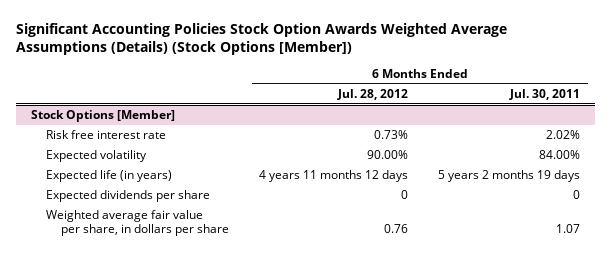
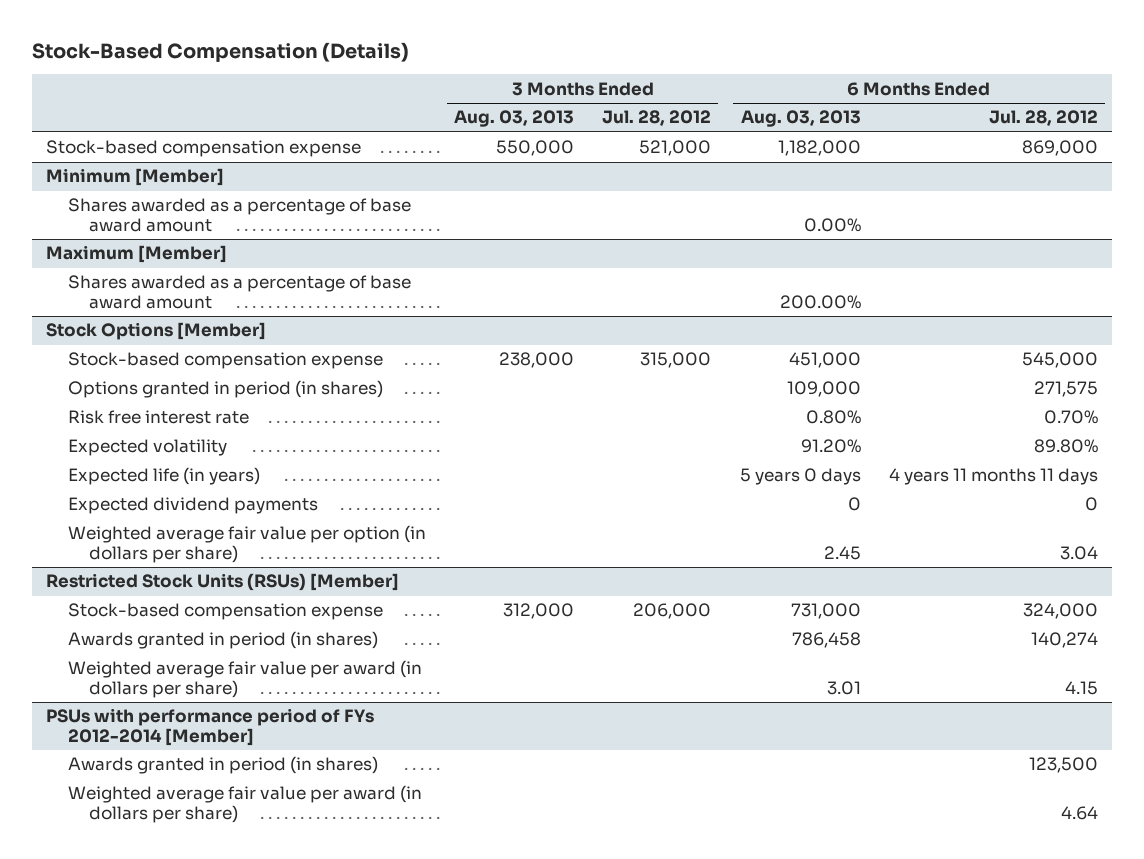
- Significant Accounting Policies Stock Option Awards Weighted Average Assumptions (Details) (Stock Options [Member])
+ Stock-Based Compensation (Details)
- | 6 Months Ended Jul. 28, 2012 | 6 Months Ended Jul. 30, 2011
+ | 3 Months Ended Aug. 03, 2013 | 3 Months Ended Jul. 28, 2012 | 6 Months Ended Aug. 03, 2013 | 6 Months Ended Jul. 28, 2012
+ Stock-based compensation expense | 550,000 | 521,000 | 1,182,000 | 869,000
+ Minimum [Member]
+ Shares awarded as a percentage of base award amount | | | 0.00% |
+ Maximum [Member]
+ Shares awarded as a percentage of base award amount | | | 200.00% |
@ Stock Options [Member]
- Risk free interest rate | 0.73% | 2.02%
- Expected volatility | 90.00% | 84.00%
- Expected life (in years) | 4 years 11 months 12 days | 5 years 2 months 19 days
- Expected dividends per share | 0 | 0
- Weighted average fair value per share, in dollars per share | 0.76 | 1.07
+ Stock-based compensation expense | 238,000 | 315,000 | 451,000 | 545,000
+ Options granted in period (in shares) | | | 109,000 | 271,575
+ Risk free interest rate | | | 0.80% | 0.70%
+ Expected volatility | | | 91.20% | 89.80%
+ Expected life (in years) | | | 5 years 0 days | 4 years 11 months 11 days
+ Expected dividend payments | | | 0 | 0
+ Weighted average fair value per option (in dollars per share) | | | 2.45 | 3.04
+ Restricted Stock Units (RSUs) [Member]
+ Stock-based compensation expense | 312,000 | 206,000 | 731,000 | 324,000
+ Awards granted in period (in shares) | | | 786,458 | 140,274
+ Weighted average fair value per award (in dollars per share) | | | 3.01 | 4.15
+ PSUs with performance period of FYs 2012-2014 [Member]
+ Awards granted in period (in shares) | | | | 123,500
+ Weighted average fair value per award (in dollars per share) | | | | 4.64

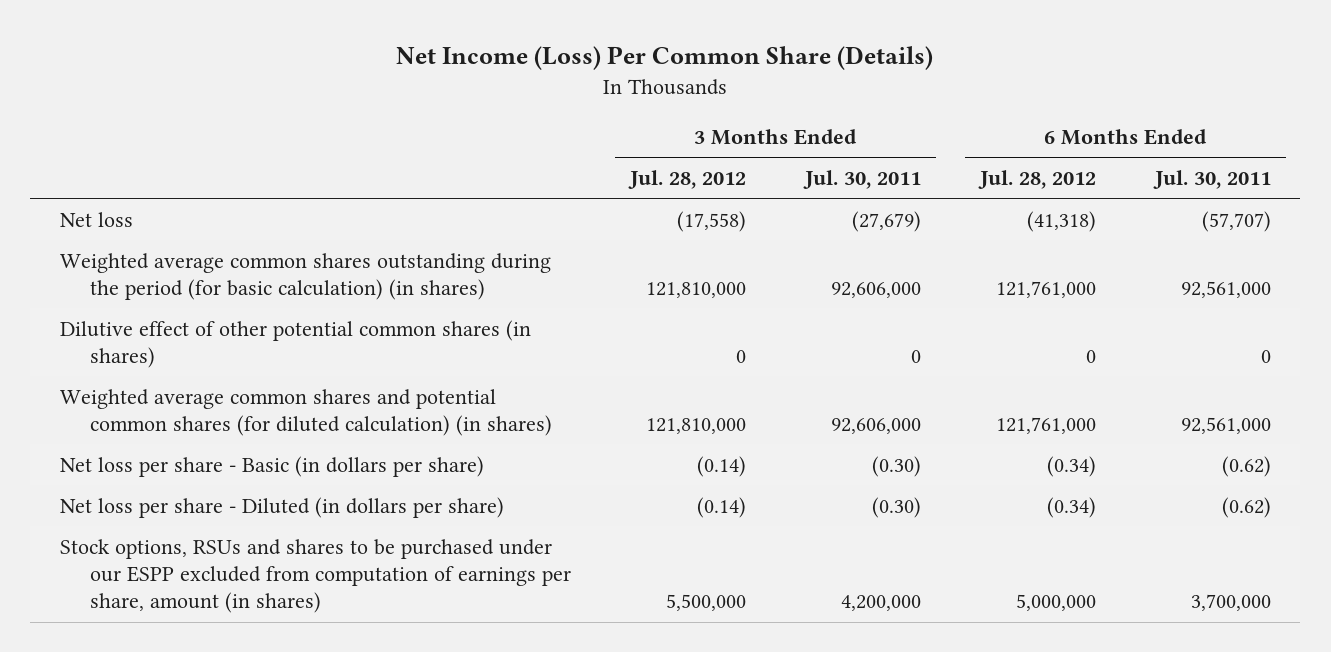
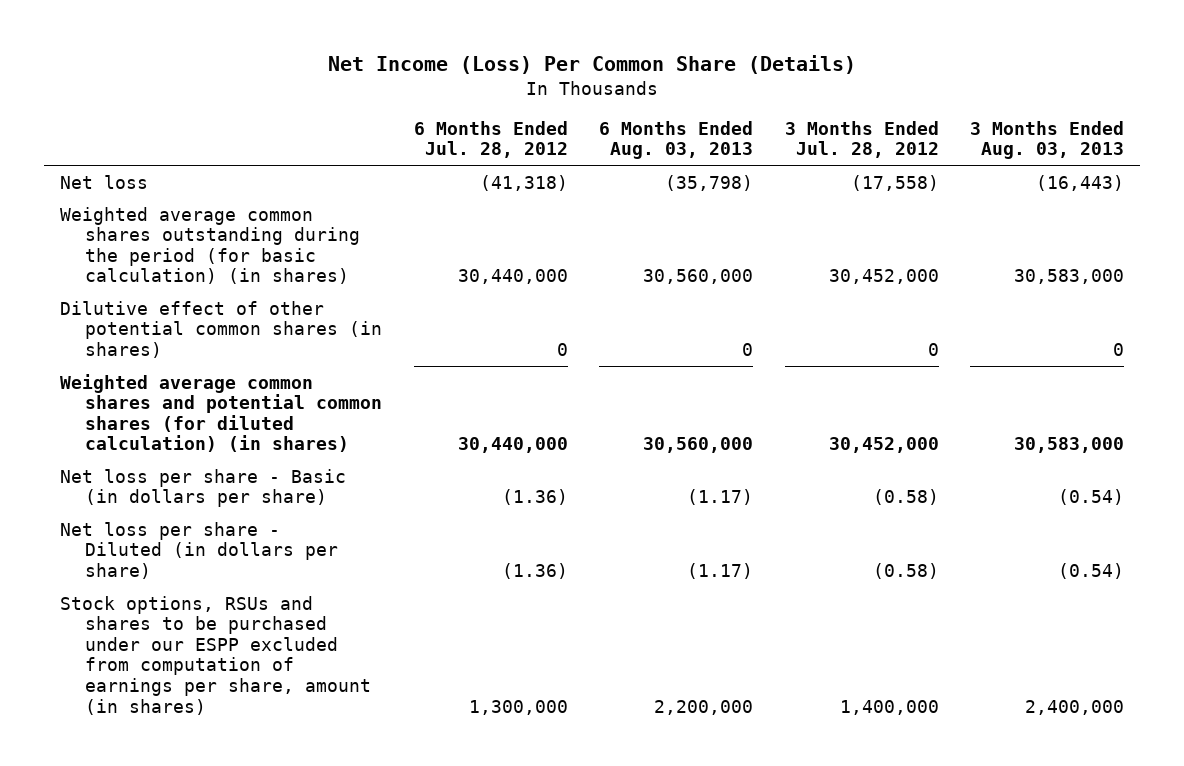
- | 3 Months Ended Jul. 28, 2012 | 3 Months Ended Jul. 30, 2011 | 6 Months Ended Jul. 28, 2012 | 6 Months Ended Jul. 30, 2011
+ | 6 Months Ended Jul. 28, 2012 | 6 Months Ended Aug. 03, 2013 | 3 Months Ended Jul. 28, 2012 | 3 Months Ended Aug. 03, 2013
- Weighted average common shares outstanding during the period (for basic calculation) (in shares) | 121,810,000 | 92,606,000 | 121,761,000 | 92,561,000
+ Weighted average common shares outstanding during the period (for basic calculation) (in shares) | 30,440,000 | 30,560,000 | 30,452,000 | 30,583,000
- Weighted average common shares and potential common shares (for diluted calculation) (in shares) | 121,810,000 | 92,606,000 | 121,761,000 | 92,561,000
- Net loss per share - Basic (in dollars per share) | (0.14) | (0.30) | (0.34) | (0.62)
- Net loss per share - Diluted (in dollars per share) | (0.14) | (0.30) | (0.34) | (0.62)
- Stock options, RSUs and shares to be purchased under our ESPP excluded from computation of earnings per share, amount (in shares) | 5,500,000 | 4,200,000 | 5,000,000 | 3,700,000
+ Weighted average common shares and potential common shares (for diluted calculation) (in shares) | 30,440,000 | 30,560,000 | 30,452,000 | 30,583,000
+ Net loss per share - Basic (in dollars per share) | (1.36) | (1.17) | (0.58) | (0.54)
+ Net loss per share - Diluted (in dollars per share) | (1.36) | (1.17) | (0.58) | (0.54)
+ Stock options, RSUs and shares to be purchased under our ESPP excluded from computation of earnings per share, amount (in shares) | 1,300,000 | 2,200,000 | 1,400,000 | 2,400,000

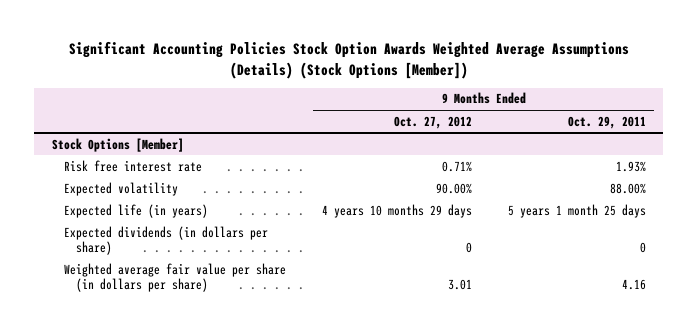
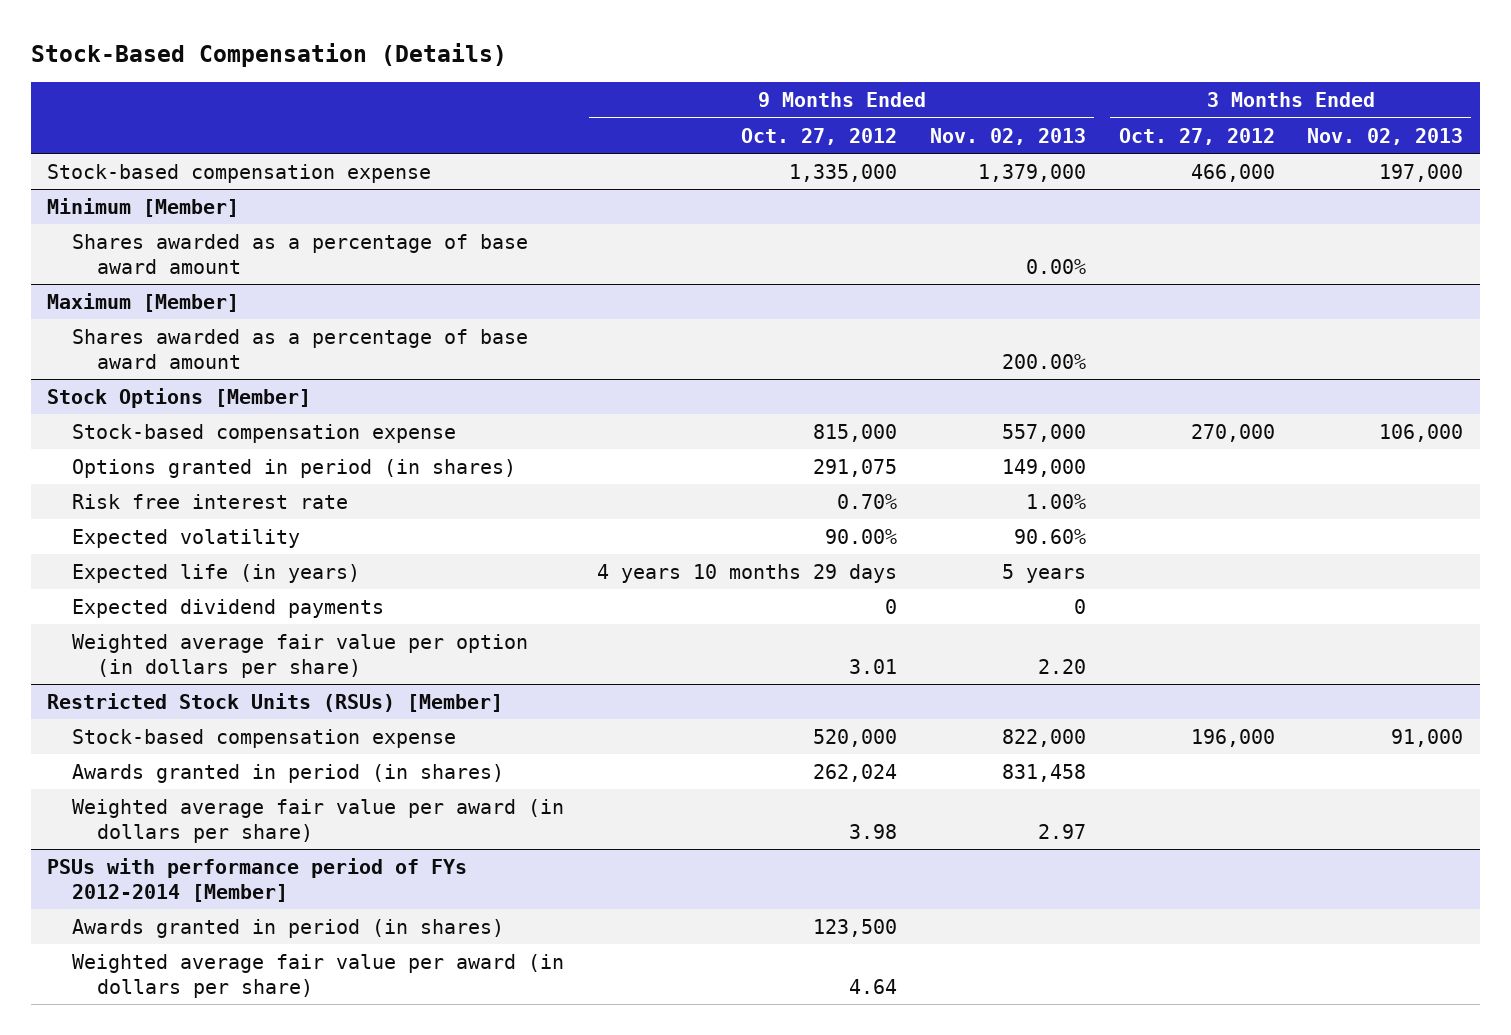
- Significant Accounting Policies Stock Option Awards Weighted Average Assumptions (Details) (Stock Options [Member])
+ Stock-Based Compensation (Details)
- | 9 Months Ended Oct. 27, 2012 | 9 Months Ended Oct. 29, 2011
+ | 9 Months Ended Oct. 27, 2012 | 9 Months Ended Nov. 02, 2013 | 3 Months Ended Oct. 27, 2012 | 3 Months Ended Nov. 02, 2013
+ Stock-based compensation expense | 1,335,000 | 1,379,000 | 466,000 | 197,000
+ Minimum [Member]
+ Shares awarded as a percentage of base award amount | | 0.00% | |
+ Maximum [Member]
+ Shares awarded as a percentage of base award amount | | 200.00% | |
@ Stock Options [Member]
- Risk free interest rate | 0.71% | 1.93%
+ Stock-based compensation expense | 815,000 | 557,000 | 270,000 | 106,000
+ Options granted in period (in shares) | 291,075 | 149,000 | |
+ Risk free interest rate | 0.70% | 1.00% | |
- Expected dividends (in dollars per share) | 0 | 0
- Weighted average fair value per share (in dollars per share) | 3.01 | 4.16
+ Expected dividend payments | 0 | 0 | |
+ Weighted average fair value per option (in dollars per share) | 3.01 | 2.20 | |
+ Restricted Stock Units (RSUs) [Member]
+ Stock-based compensation expense | 520,000 | 822,000 | 196,000 | 91,000
+ Awards granted in period (in shares) | 262,024 | 831,458 | |
+ Weighted average fair value per award (in dollars per share) | 3.98 | 2.97 | |
+ PSUs with performance period of FYs 2012-2014 [Member]
+ Awards granted in period (in shares) | 123,500 | | |
+ Weighted average fair value per award (in dollars per share) | 4.64 | | |

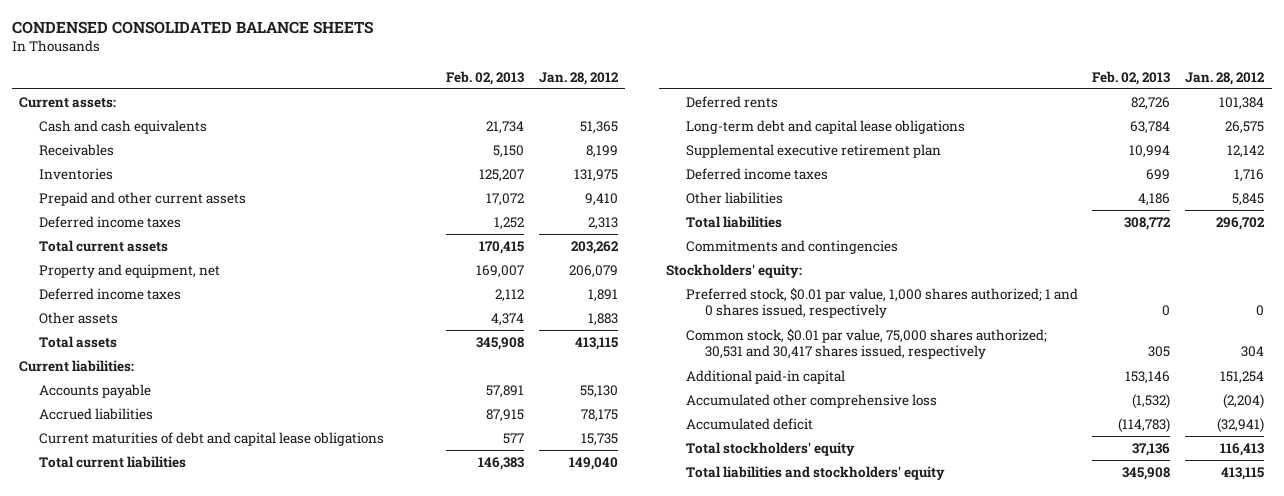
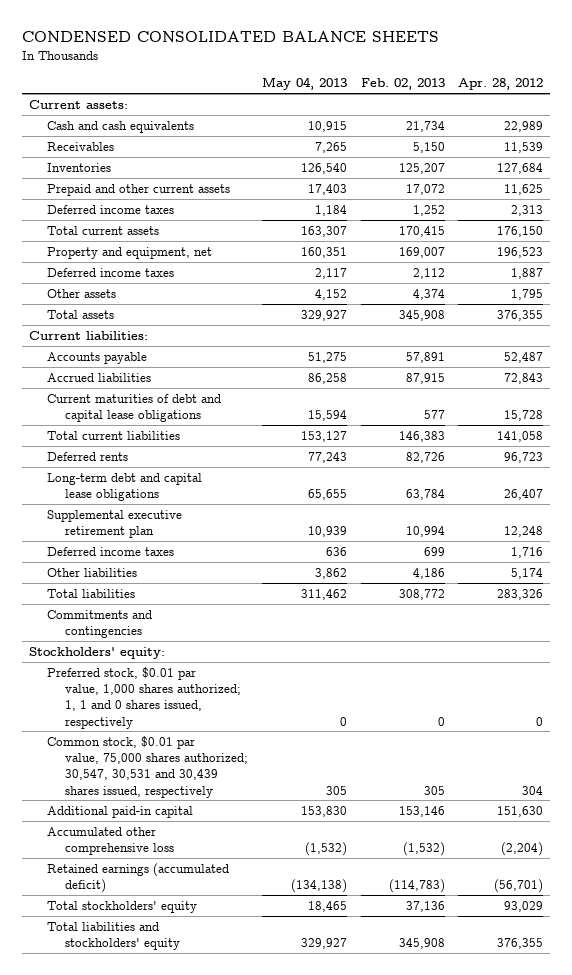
- | Feb. 02, 2013 | Jan. 28, 2012
+ | May 04, 2013 | Feb. 02, 2013 | Apr. 28, 2012
- Preferred stock, $0.01 par value, 1,000 shares authorized; 1 and 0 shares issued, respectively | 0 | 0
- Common stock, $0.01 par value, 75,000 shares authorized; 30,531 and 30,417 shares issued, respectively | 305 | 304
+ Preferred stock, $0.01 par value, 1,000 shares authorized; 1, 1 and 0 shares issued, respectively | 0 | 0 | 0
+ Common stock, $0.01 par value, 75,000 shares authorized; 30,547, 30,531 and 30,439 shares issued, respectively | 305 | 305 | 304
- Accumulated deficit | (114,783) | (32,941)
+ Retained earnings (accumulated deficit) | (134,138) | (114,783) | (56,701)

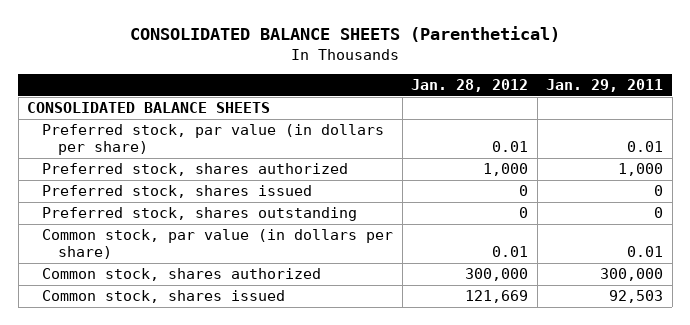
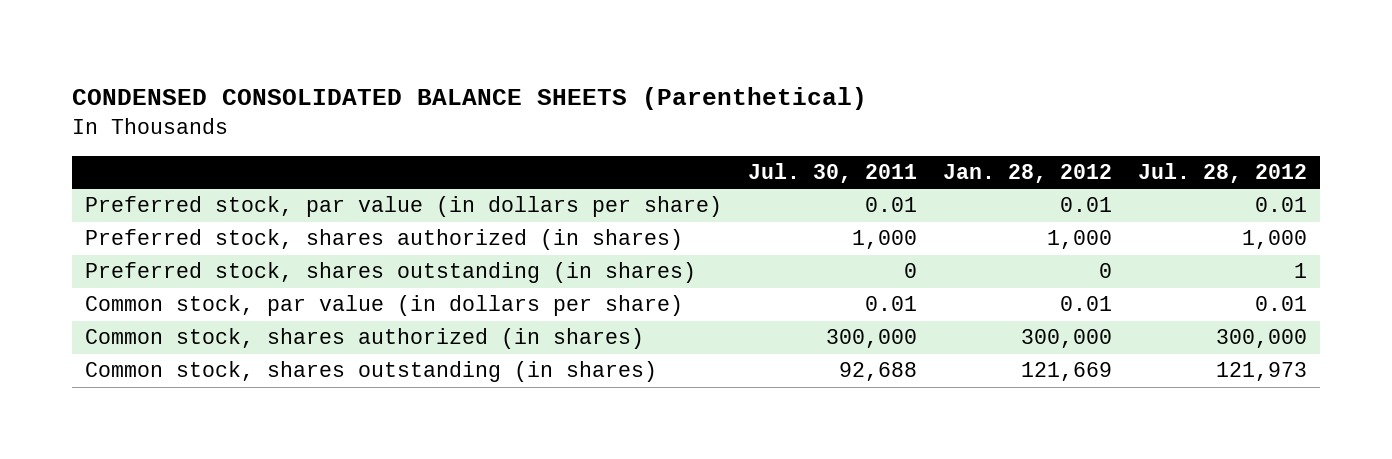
- CONSOLIDATED BALANCE SHEETS (Parenthetical)
+ CONDENSED CONSOLIDATED BALANCE SHEETS (Parenthetical)
- | Jan. 28, 2012 | Jan. 29, 2011
+ | Jul. 30, 2011 | Jan. 28, 2012 | Jul. 28, 2012
- CONSOLIDATED BALANCE SHEETS
- Preferred stock, shares authorized | 1,000 | 1,000
- Preferred stock, shares issued | 0 | 0
- Preferred stock, shares outstanding | 0 | 0
+ Preferred stock, shares authorized (in shares) | 1,000 | 1,000 | 1,000
+ Preferred stock, shares outstanding (in shares) | 0 | 0 | 1
- Common stock, shares authorized | 300,000 | 300,000
- Common stock, shares issued | 121,669 | 92,503
+ Common stock, shares authorized (in shares) | 300,000 | 300,000 | 300,000
+ Common stock, shares outstanding (in shares) | 92,688 | 121,669 | 121,973

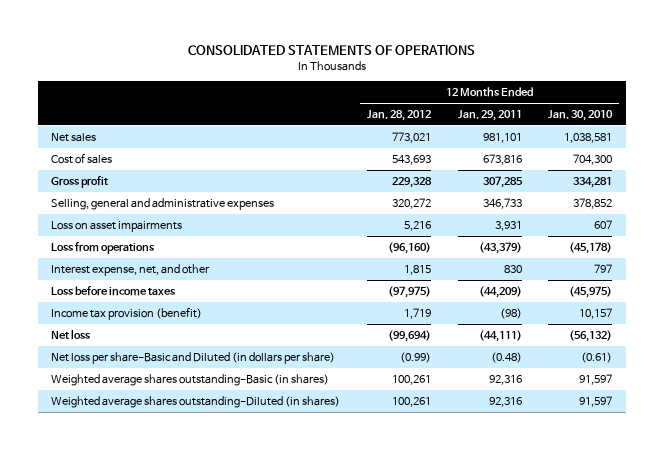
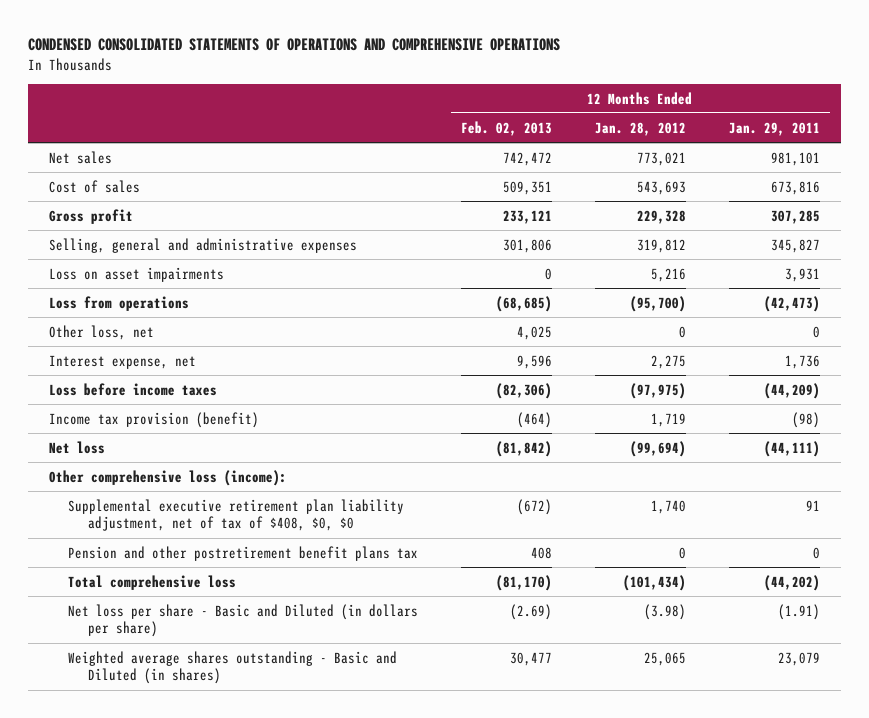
- CONSOLIDATED STATEMENTS OF OPERATIONS
+ CONDENSED CONSOLIDATED STATEMENTS OF OPERATIONS AND COMPREHENSIVE OPERATIONS
- | 12 Months Ended Jan. 28, 2012 | 12 Months Ended Jan. 29, 2011 | 12 Months Ended Jan. 30, 2010
+ | 12 Months Ended Feb. 02, 2013 | 12 Months Ended Jan. 28, 2012 | 12 Months Ended Jan. 29, 2011
- Selling, general and administrative expenses | 320,272 | 346,733 | 378,852
+ Selling, general and administrative expenses | 301,806 | 319,812 | 345,827
- Loss from operations | (96,160) | (43,379) | (45,178)
- Interest expense, net, and other | 1,815 | 830 | 797
+ Loss from operations | (68,685) | (95,700) | (42,473)
+ Other loss, net | 4,025 | 0 | 0
+ Interest expense, net | 9,596 | 2,275 | 1,736
- Net loss per share-Basic and Diluted (in dollars per share) | (0.99) | (0.48) | (0.61)
- Weighted average shares outstanding-Basic (in shares) | 100,261 | 92,316 | 91,597
- Weighted average shares outstanding-Diluted (in shares) | 100,261 | 92,316 | 91,597
+ Other comprehensive loss (income):
+ Supplemental executive retirement plan liability adjustment, net of tax of $408, $0, $0 | (672) | 1,740 | 91
+ Pension and other postretirement benefit plans tax | 408 | 0 | 0
+ Total comprehensive loss | (81,170) | (101,434) | (44,202)
+ Net loss per share - Basic and Diluted (in dollars per share) | (2.69) | (3.98) | (1.91)
+ Weighted average shares outstanding - Basic and Diluted (in shares) | 30,477 | 25,065 | 23,079

